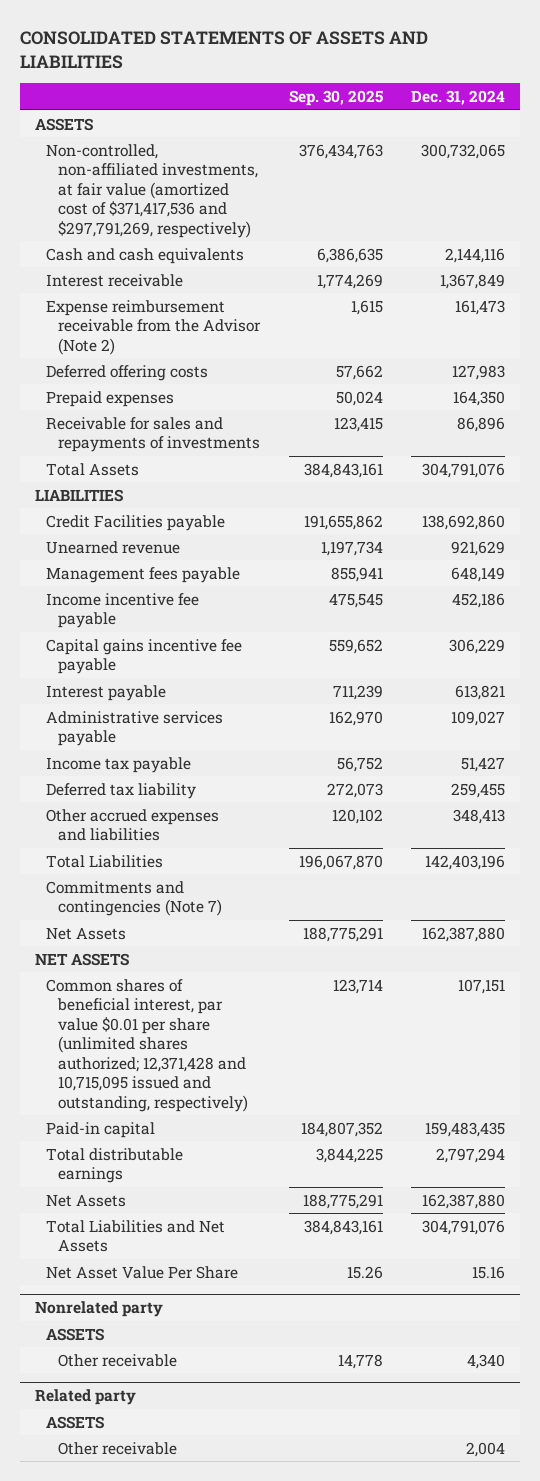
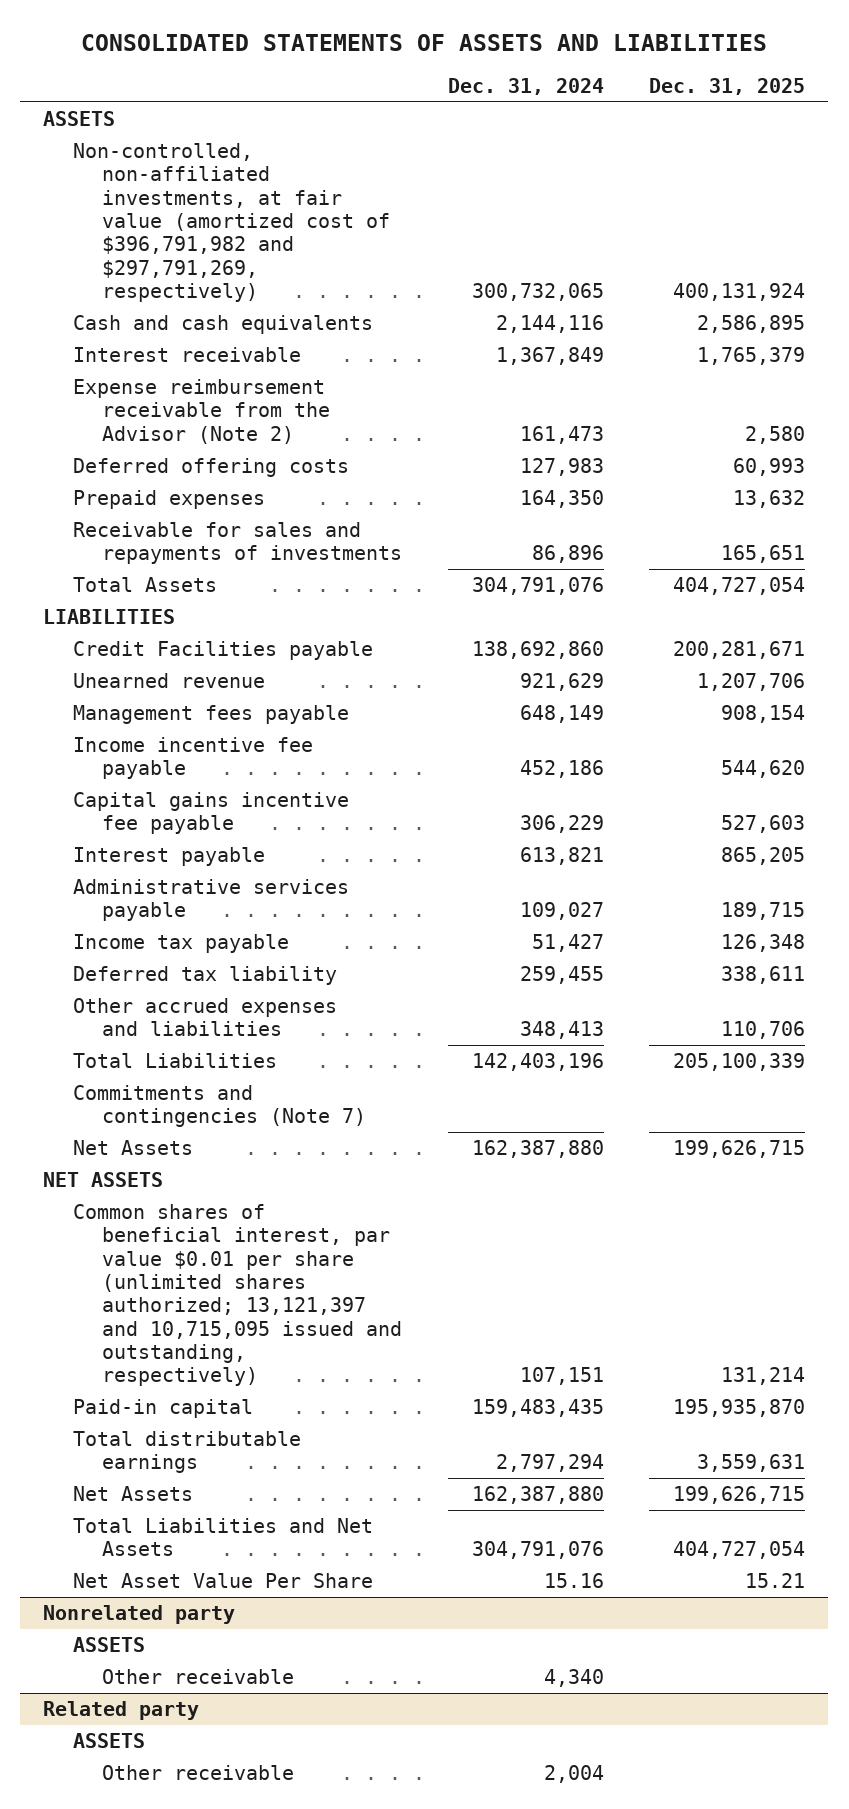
- | Sep. 30, 2025 | Dec. 31, 2024
+ | Dec. 31, 2024 | Dec. 31, 2025
- Non-controlled, non-affiliated investments, at fair value (amortized cost of $371,417,536 and $297,791,269, respectively) | 376,434,763 | 300,732,065
+ Non-controlled, non-affiliated investments, at fair value (amortized cost of $396,791,982 and $297,791,269, respectively) | 300,732,065 | 400,131,924
- Common shares of beneficial interest, par value $0.01 per share (unlimited shares authorized; 12,371,428 and 10,715,095 issued and outstanding, respectively) | 123,714 | 107,151
+ Common shares of beneficial interest, par value $0.01 per share (unlimited shares authorized; 13,121,397 and 10,715,095 issued and outstanding, respectively) | 107,151 | 131,214

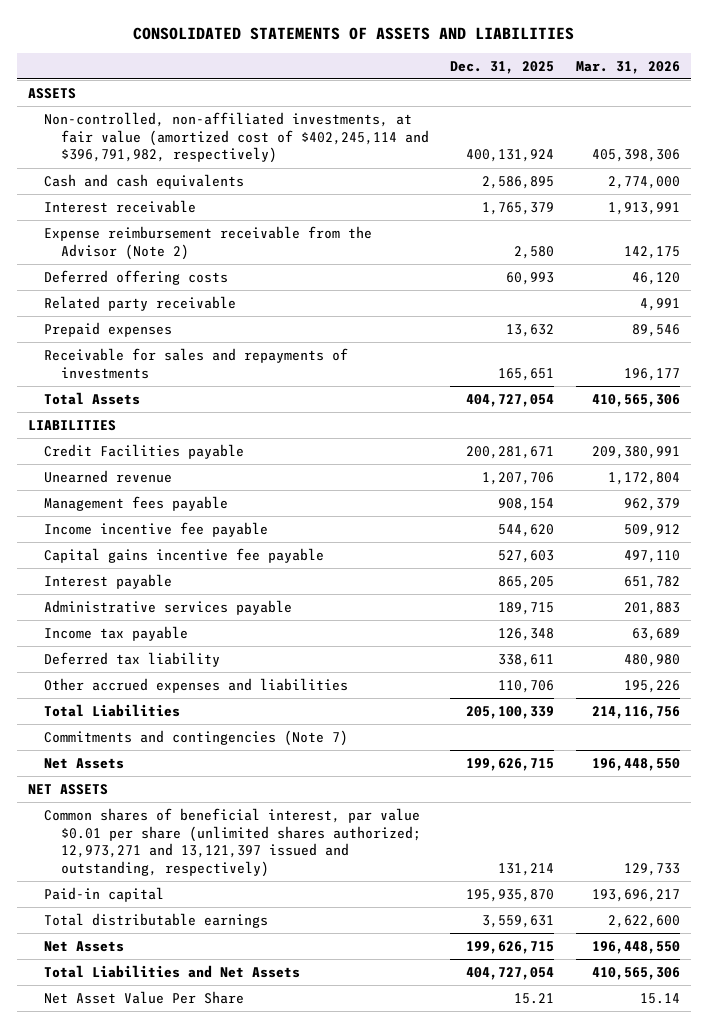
- | Dec. 31, 2024 | Dec. 31, 2025
+ | Dec. 31, 2025 | Mar. 31, 2026
- Non-controlled, non-affiliated investments, at fair value (amortized cost of $396,791,982 and $297,791,269, respectively) | 300,732,065 | 400,131,924
+ Non-controlled, non-affiliated investments, at fair value (amortized cost of $402,245,114 and $396,791,982, respectively) | 400,131,924 | 405,398,306
+ Related party receivable | | 4,991
- Common shares of beneficial interest, par value $0.01 per share (unlimited shares authorized; 13,121,397 and 10,715,095 issued and outstanding, respectively) | 107,151 | 131,214
+ Common shares of beneficial interest, par value $0.01 per share (unlimited shares authorized; 12,973,271 and 13,121,397 issued and outstanding, respectively) | 131,214 | 129,733
- Nonrelated party
- ASSETS
- Other receivable | 4,340 |
- Related party
- ASSETS
- Other receivable | 2,004 |

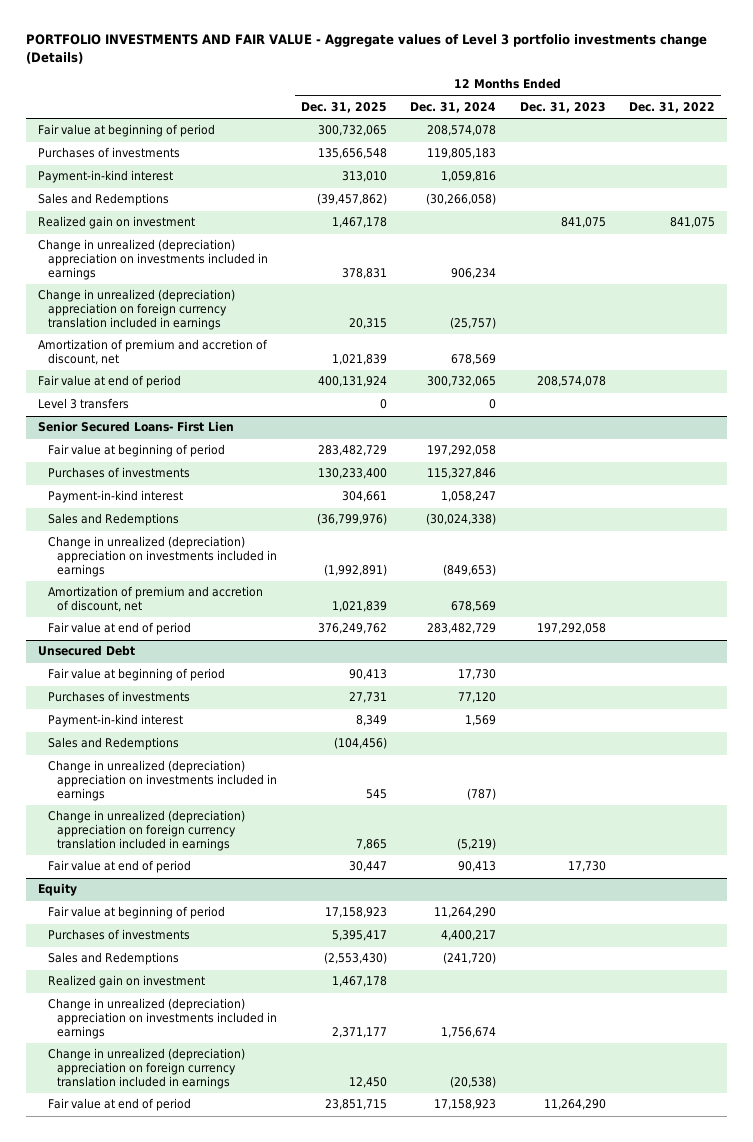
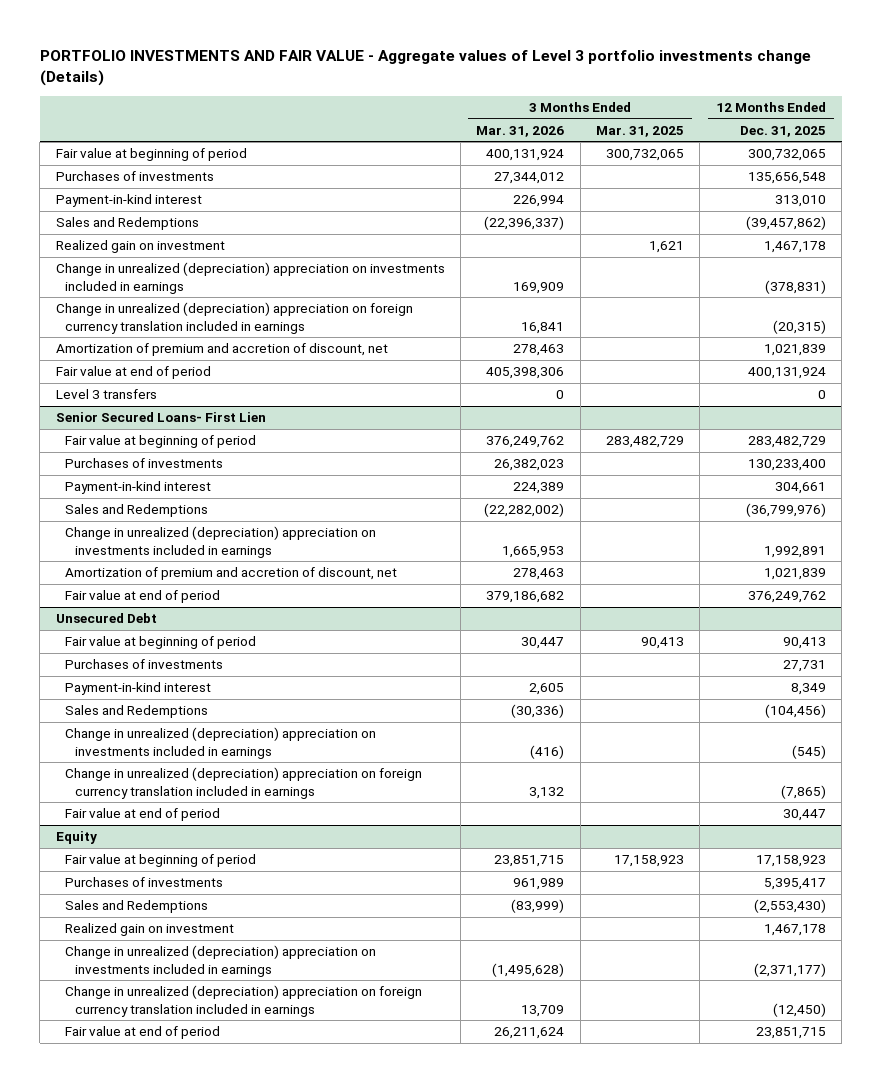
- | 12 Months Ended Dec. 31, 2025 | 12 Months Ended Dec. 31, 2024 | 12 Months Ended Dec. 31, 2023 | 12 Months Ended Dec. 31, 2022
+ | 3 Months Ended Mar. 31, 2026 | 3 Months Ended Mar. 31, 2025 | 12 Months Ended Dec. 31, 2025
- Change in unrealized (depreciation) appreciation on investments included in earnings | 378,831 | 906,234 | |
- Change in unrealized (depreciation) appreciation on foreign currency translation included in earnings | 20,315 | (25,757) | |
+ Change in unrealized (depreciation) appreciation on investments included in earnings | 169,909 | | (378,831)
+ Change in unrealized (depreciation) appreciation on foreign currency translation included in earnings | 16,841 | | (20,315)
@ Senior Secured Loans- First Lien
- Change in unrealized (depreciation) appreciation on investments included in earnings | (1,992,891) | (849,653) | |
+ Change in unrealized (depreciation) appreciation on investments included in earnings | 1,665,953 | | 1,992,891
@ Unsecured Debt
- Change in unrealized (depreciation) appreciation on investments included in earnings | 545 | (787) | |
- Change in unrealized (depreciation) appreciation on foreign currency translation included in earnings | 7,865 | (5,219) | |
+ Change in unrealized (depreciation) appreciation on investments included in earnings | (416) | | (545)
+ Change in unrealized (depreciation) appreciation on foreign currency translation included in earnings | 3,132 | | (7,865)
@ Equity
- Change in unrealized (depreciation) appreciation on investments included in earnings | 2,371,177 | 1,756,674 | |
- Change in unrealized (depreciation) appreciation on foreign currency translation included in earnings | 12,450 | (20,538) | |
+ Change in unrealized (depreciation) appreciation on investments included in earnings | (1,495,628) | | (2,371,177)
+ Change in unrealized (depreciation) appreciation on foreign currency translation included in earnings | 13,709 | | (12,450)

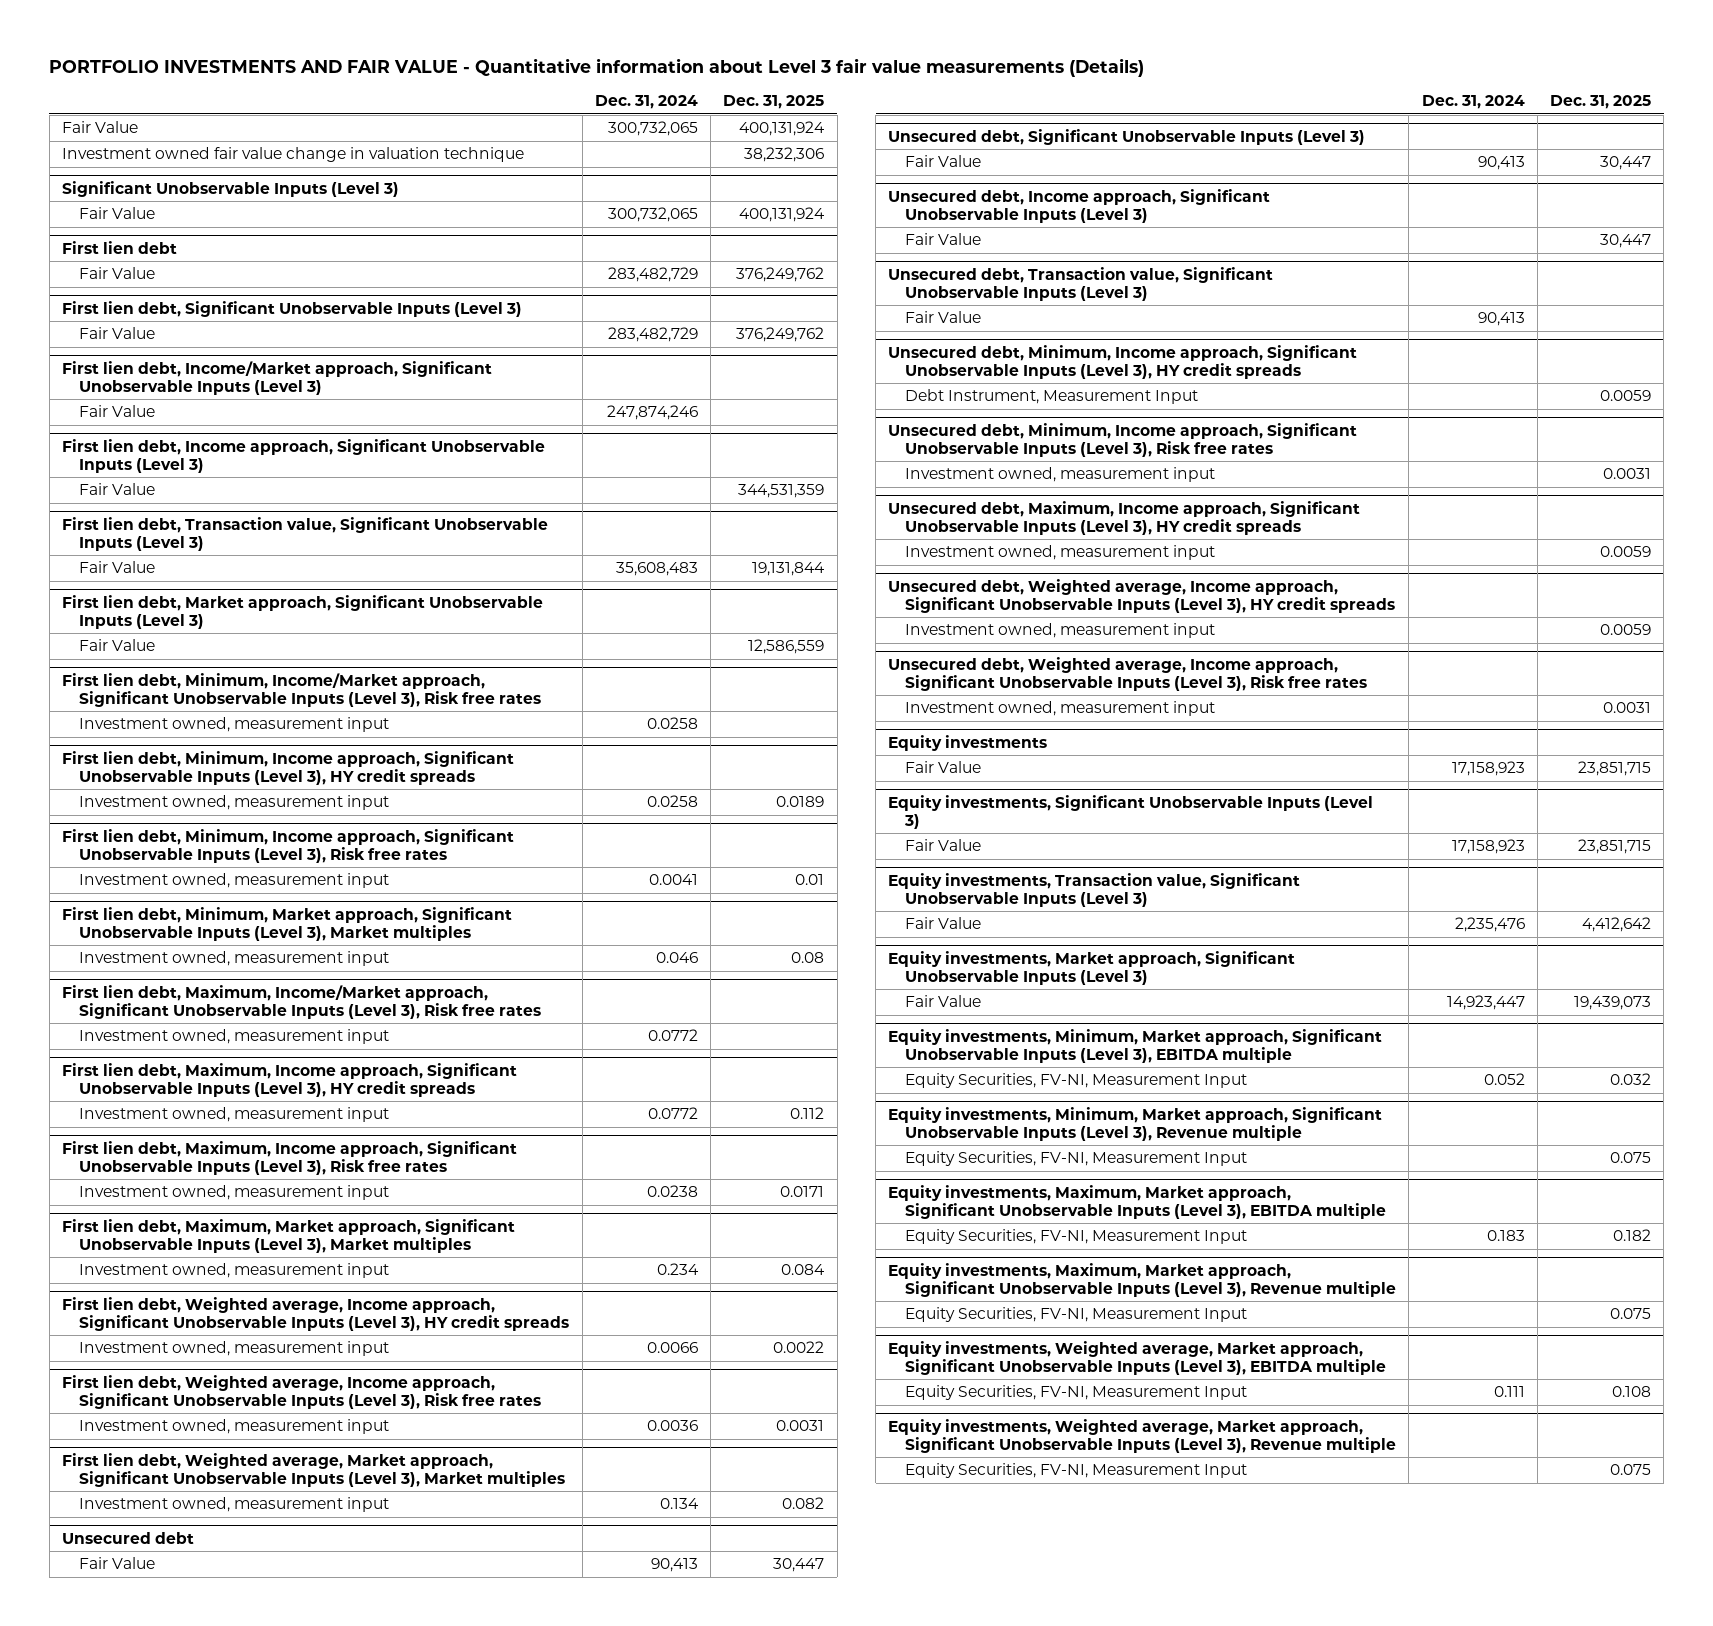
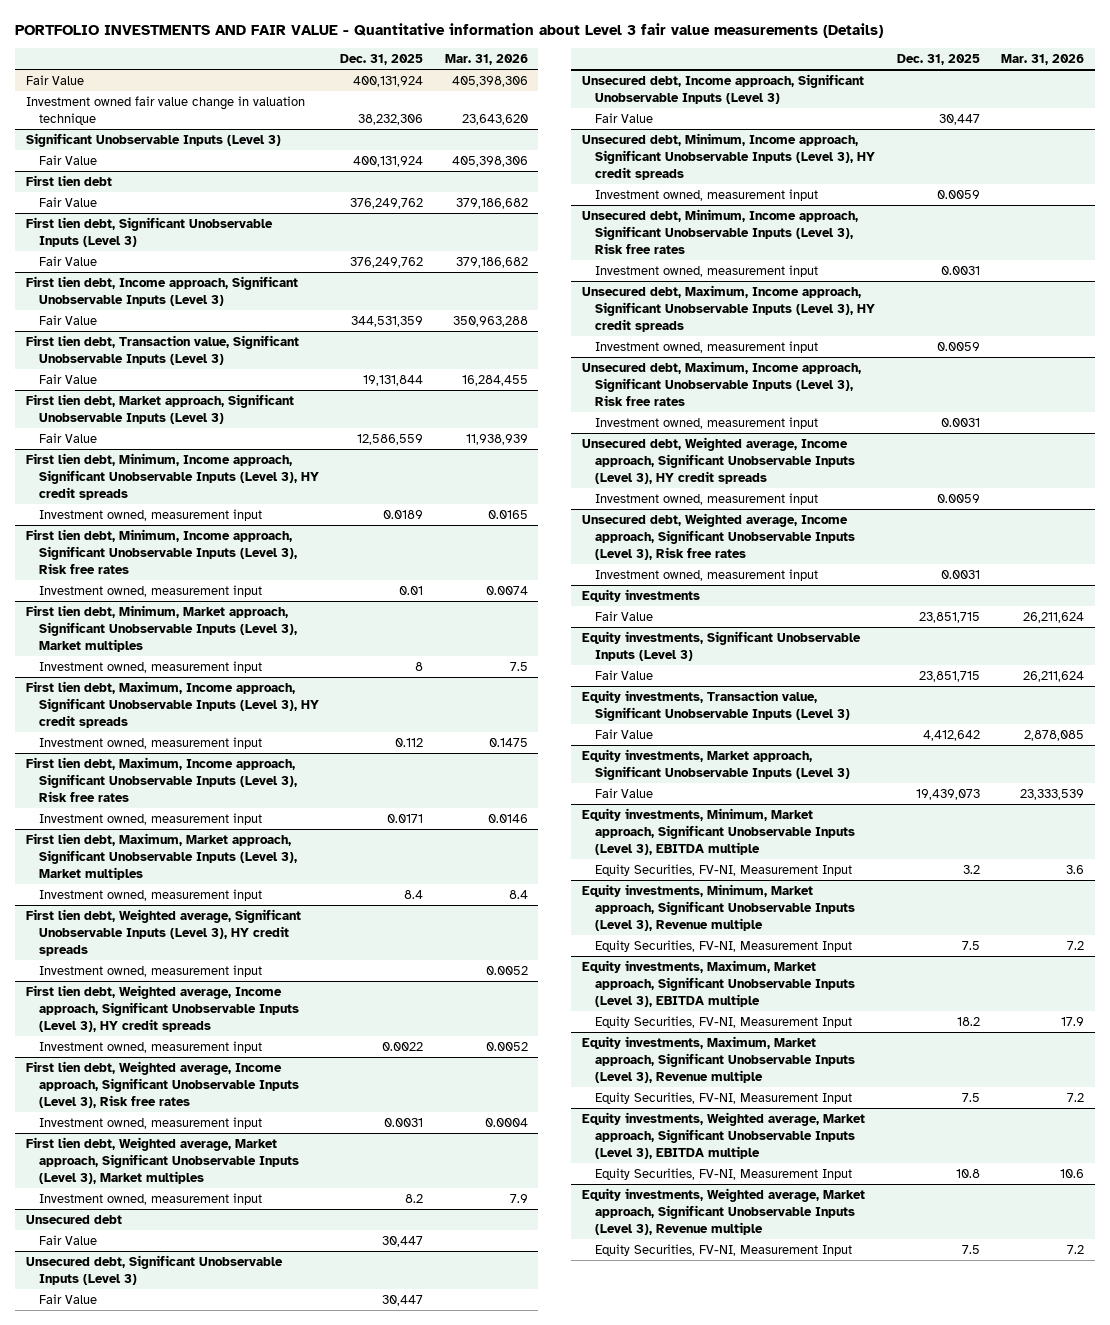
- | Dec. 31, 2024 | Dec. 31, 2025
+ | Dec. 31, 2025 | Mar. 31, 2026
- First lien debt, Income/Market approach, Significant Unobservable Inputs (Level 3)
- Fair Value | 247,874,246 |
- First lien debt, Minimum, Income/Market approach, Significant Unobservable Inputs (Level 3), Risk free rates
- Investment owned, measurement input | 0.0258 |
@ First lien debt, Minimum, Market approach, Significant Unobservable Inputs (Level 3), Market multiples
- Investment owned, measurement input | 0.046 | 0.08
- First lien debt, Maximum, Income/Market approach, Significant Unobservable Inputs (Level 3), Risk free rates
- Investment owned, measurement input | 0.0772 |
@ First lien debt, Minimum, Market approach, Significant Unobservable Inputs (Level 3), Market multiples
+ Investment owned, measurement input | 8 | 7.5
@ First lien debt, Maximum, Market approach, Significant Unobservable Inputs (Level 3), Market multiples
- Investment owned, measurement input | 0.234 | 0.084
+ Investment owned, measurement input | 8.4 | 8.4
+ First lien debt, Weighted average, Significant Unobservable Inputs (Level 3), HY credit spreads
+ Investment owned, measurement input | | 0.0052
@ First lien debt, Weighted average, Market approach, Significant Unobservable Inputs (Level 3), Market multiples
- Investment owned, measurement input | 0.134 | 0.082
+ Investment owned, measurement input | 8.2 | 7.9
- Unsecured debt, Transaction value, Significant Unobservable Inputs (Level 3)
- Fair Value | 90,413 |
@ Unsecured debt, Minimum, Income approach, Significant Unobservable Inputs (Level 3), HY credit spreads
- Debt Instrument, Measurement Input | | 0.0059
+ Investment owned, measurement input | 0.0059 |
+ Unsecured debt, Maximum, Income approach, Significant Unobservable Inputs (Level 3), Risk free rates
+ Investment owned, measurement input | 0.0031 |
@ Equity investments, Minimum, Market approach, Significant Unobservable Inputs (Level 3), EBITDA multiple
- Equity Securities, FV-NI, Measurement Input | 0.052 | 0.032
+ Equity Securities, FV-NI, Measurement Input | 3.2 | 3.6
@ Equity investments, Minimum, Market approach, Significant Unobservable Inputs (Level 3), Revenue multiple
- Equity Securities, FV-NI, Measurement Input | | 0.075
+ Equity Securities, FV-NI, Measurement Input | 7.5 | 7.2
@ Equity investments, Maximum, Market approach, Significant Unobservable Inputs (Level 3), EBITDA multiple
- Equity Securities, FV-NI, Measurement Input | 0.183 | 0.182
+ Equity Securities, FV-NI, Measurement Input | 18.2 | 17.9
@ Equity investments, Maximum, Market approach, Significant Unobservable Inputs (Level 3), Revenue multiple
- Equity Securities, FV-NI, Measurement Input | | 0.075
+ Equity Securities, FV-NI, Measurement Input | 7.5 | 7.2
@ Equity investments, Weighted average, Market approach, Significant Unobservable Inputs (Level 3), EBITDA multiple
- Equity Securities, FV-NI, Measurement Input | 0.111 | 0.108
+ Equity Securities, FV-NI, Measurement Input | 10.8 | 10.6
@ Equity investments, Weighted average, Market approach, Significant Unobservable Inputs (Level 3), Revenue multiple
- Equity Securities, FV-NI, Measurement Input | | 0.075
+ Equity Securities, FV-NI, Measurement Input | 7.5 | 7.2

